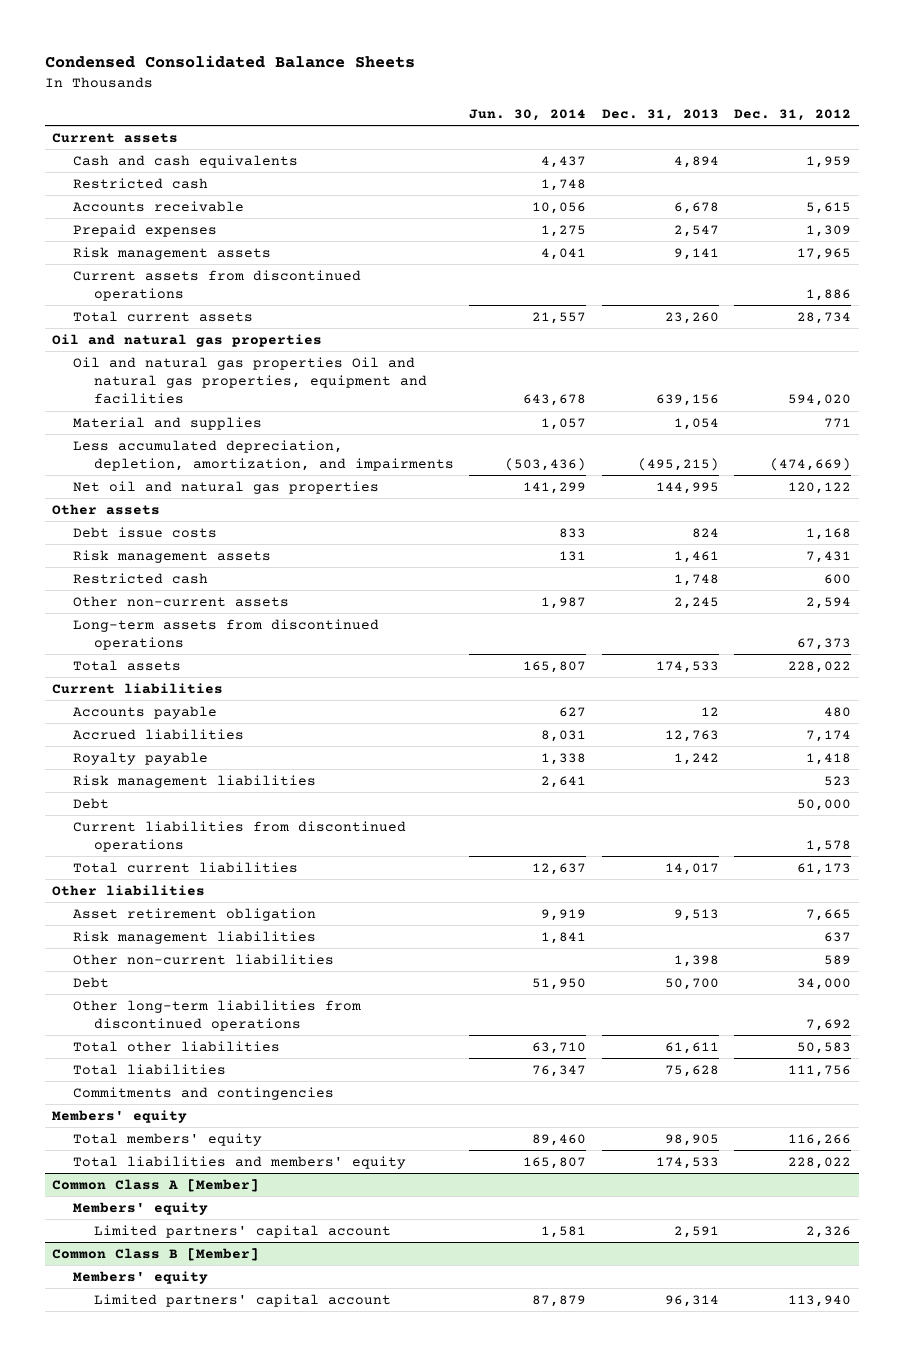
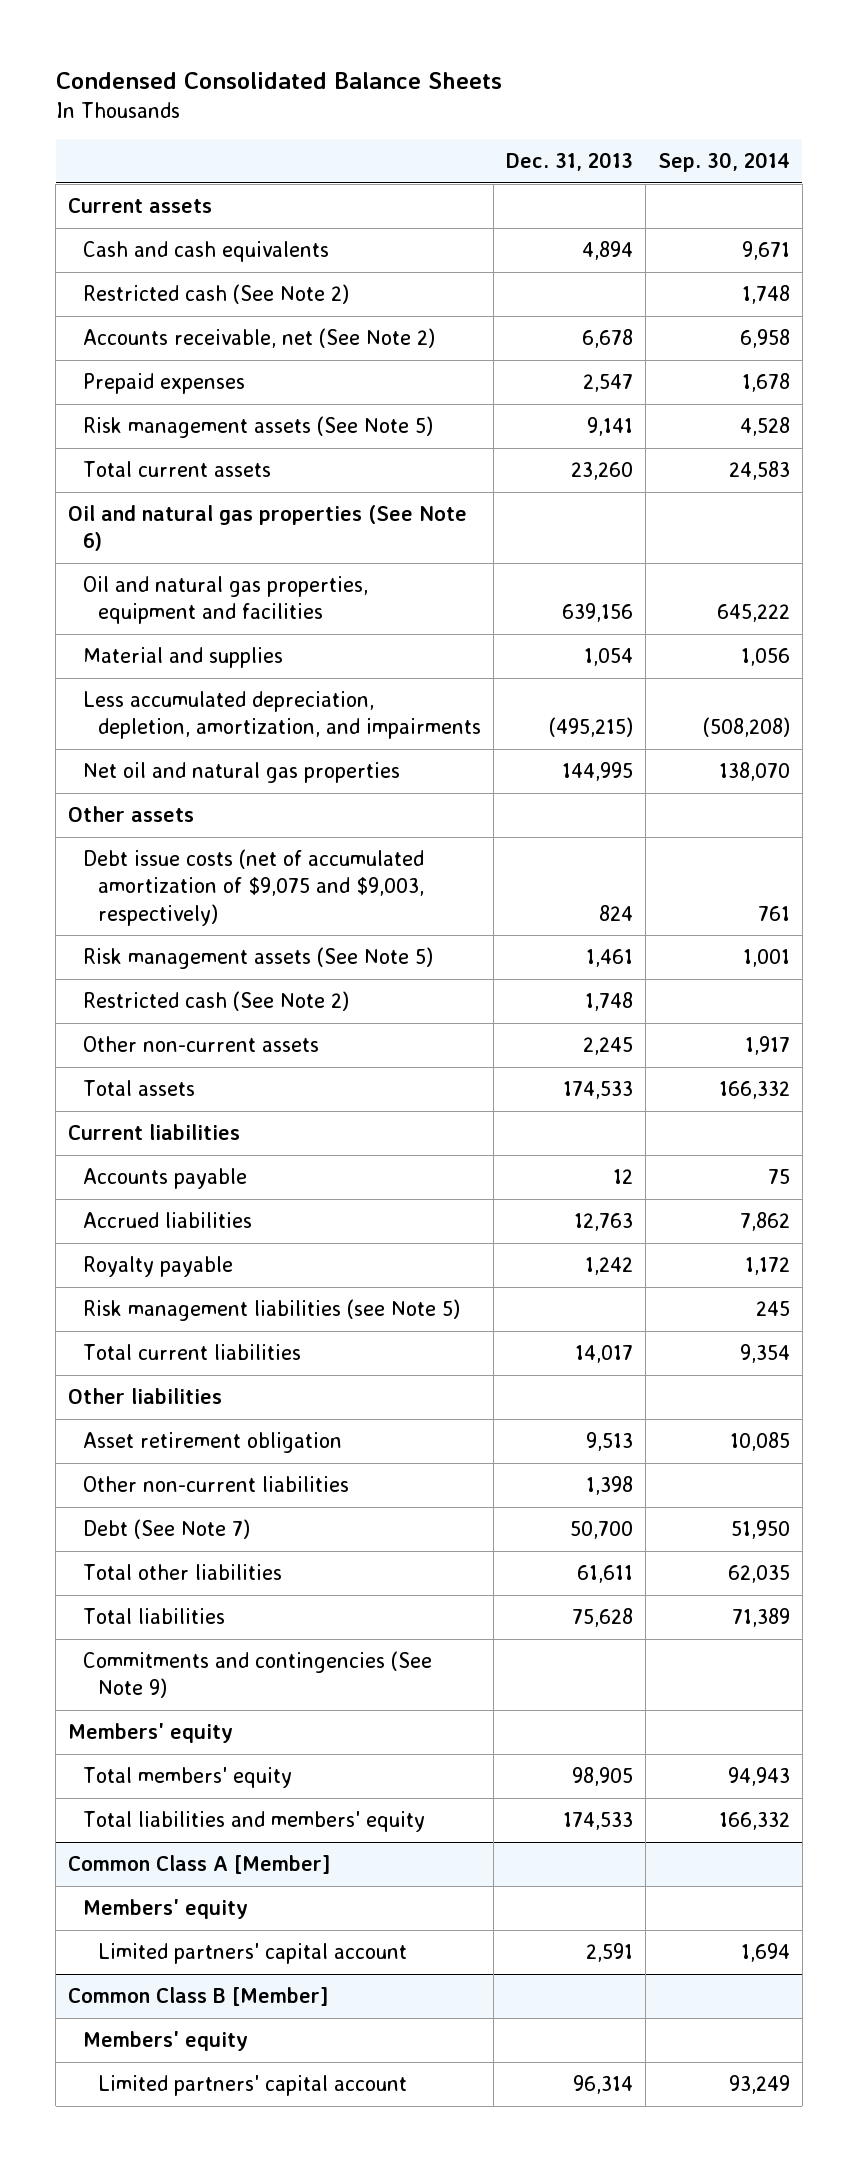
- | Jun. 30, 2014 | Dec. 31, 2013 | Dec. 31, 2012
+ | Dec. 31, 2013 | Sep. 30, 2014
- Restricted cash | 1,748 | |
- Accounts receivable | 10,056 | 6,678 | 5,615
+ Restricted cash (See Note 2) | | 1,748
+ Accounts receivable, net (See Note 2) | 6,678 | 6,958
- Risk management assets | 4,041 | 9,141 | 17,965
- Current assets from discontinued operations | | | 1,886
+ Risk management assets (See Note 5) | 9,141 | 4,528
- Oil and natural gas properties
- Oil and natural gas properties Oil and natural gas properties, equipment and facilities | 643,678 | 639,156 | 594,020
+ Oil and natural gas properties (See Note 6)
+ Oil and natural gas properties, equipment and facilities | 639,156 | 645,222
- Debt issue costs | 833 | 824 | 1,168
- Risk management assets | 131 | 1,461 | 7,431
- Restricted cash | | 1,748 | 600
+ Debt issue costs (net of accumulated amortization of $9,075 and $9,003, respectively) | 824 | 761
+ Risk management assets (See Note 5) | 1,461 | 1,001
+ Restricted cash (See Note 2) | 1,748 |
- Long-term assets from discontinued operations | | | 67,373
- Risk management liabilities | 2,641 | | 523
- Debt | | | 50,000
- Current liabilities from discontinued operations | | | 1,578
+ Risk management liabilities (see Note 5) | | 245
- Risk management liabilities | 1,841 | | 637
- Debt | 51,950 | 50,700 | 34,000
- Other long-term liabilities from discontinued operations | | | 7,692
+ Debt (See Note 7) | 50,700 | 51,950
- Commitments and contingencies
+ Commitments and contingencies (See Note 9)

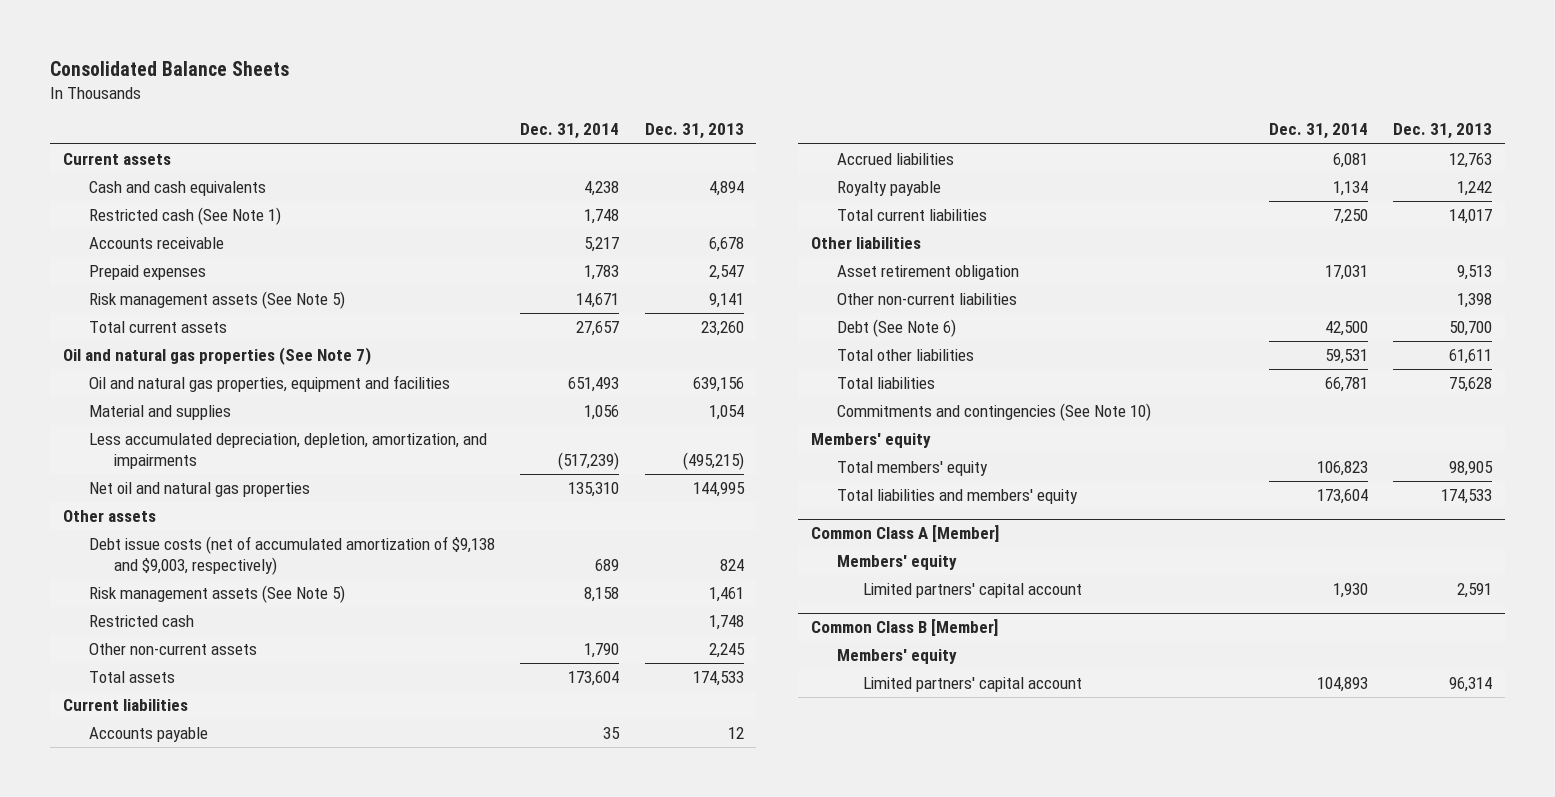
- Condensed Consolidated Balance Sheets
+ Consolidated Balance Sheets
- | Dec. 31, 2013 | Sep. 30, 2014
+ | Dec. 31, 2014 | Dec. 31, 2013
- Restricted cash (See Note 2) | | 1,748
- Accounts receivable, net (See Note 2) | 6,678 | 6,958
+ Restricted cash (See Note 1) | 1,748 |
+ Accounts receivable | 5,217 | 6,678
- Oil and natural gas properties (See Note 6)
+ Oil and natural gas properties (See Note 7)
- Debt issue costs (net of accumulated amortization of $9,075 and $9,003, respectively) | 824 | 761
+ Debt issue costs (net of accumulated amortization of $9,138 and $9,003, respectively) | 689 | 824
- Restricted cash (See Note 2) | 1,748 |
+ Restricted cash | | 1,748
- Risk management liabilities (see Note 5) | | 245
- Debt (See Note 7) | 50,700 | 51,950
+ Debt (See Note 6) | 42,500 | 50,700
- Commitments and contingencies (See Note 9)
+ Commitments and contingencies (See Note 10)

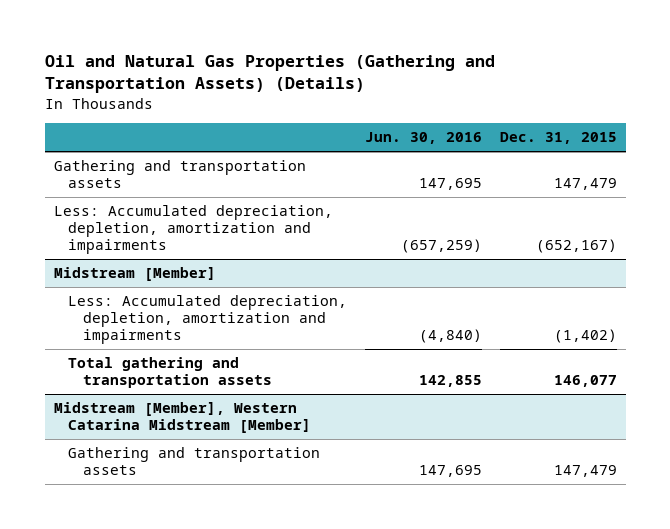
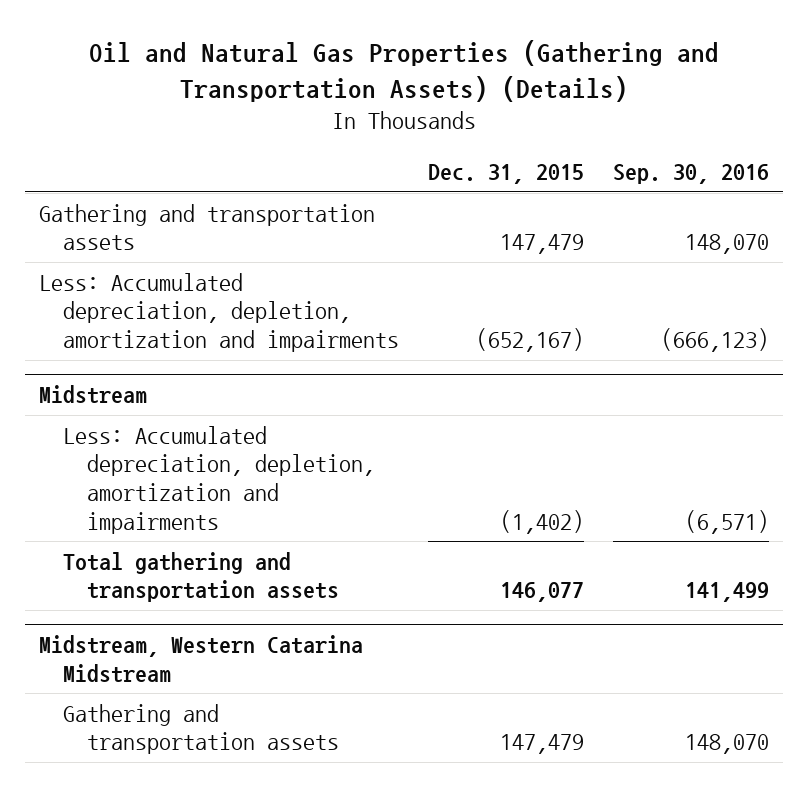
- | Jun. 30, 2016 | Dec. 31, 2015
+ | Dec. 31, 2015 | Sep. 30, 2016
- Midstream [Member]
+ Midstream
- Midstream [Member], Western Catarina Midstream [Member]
+ Midstream, Western Catarina Midstream

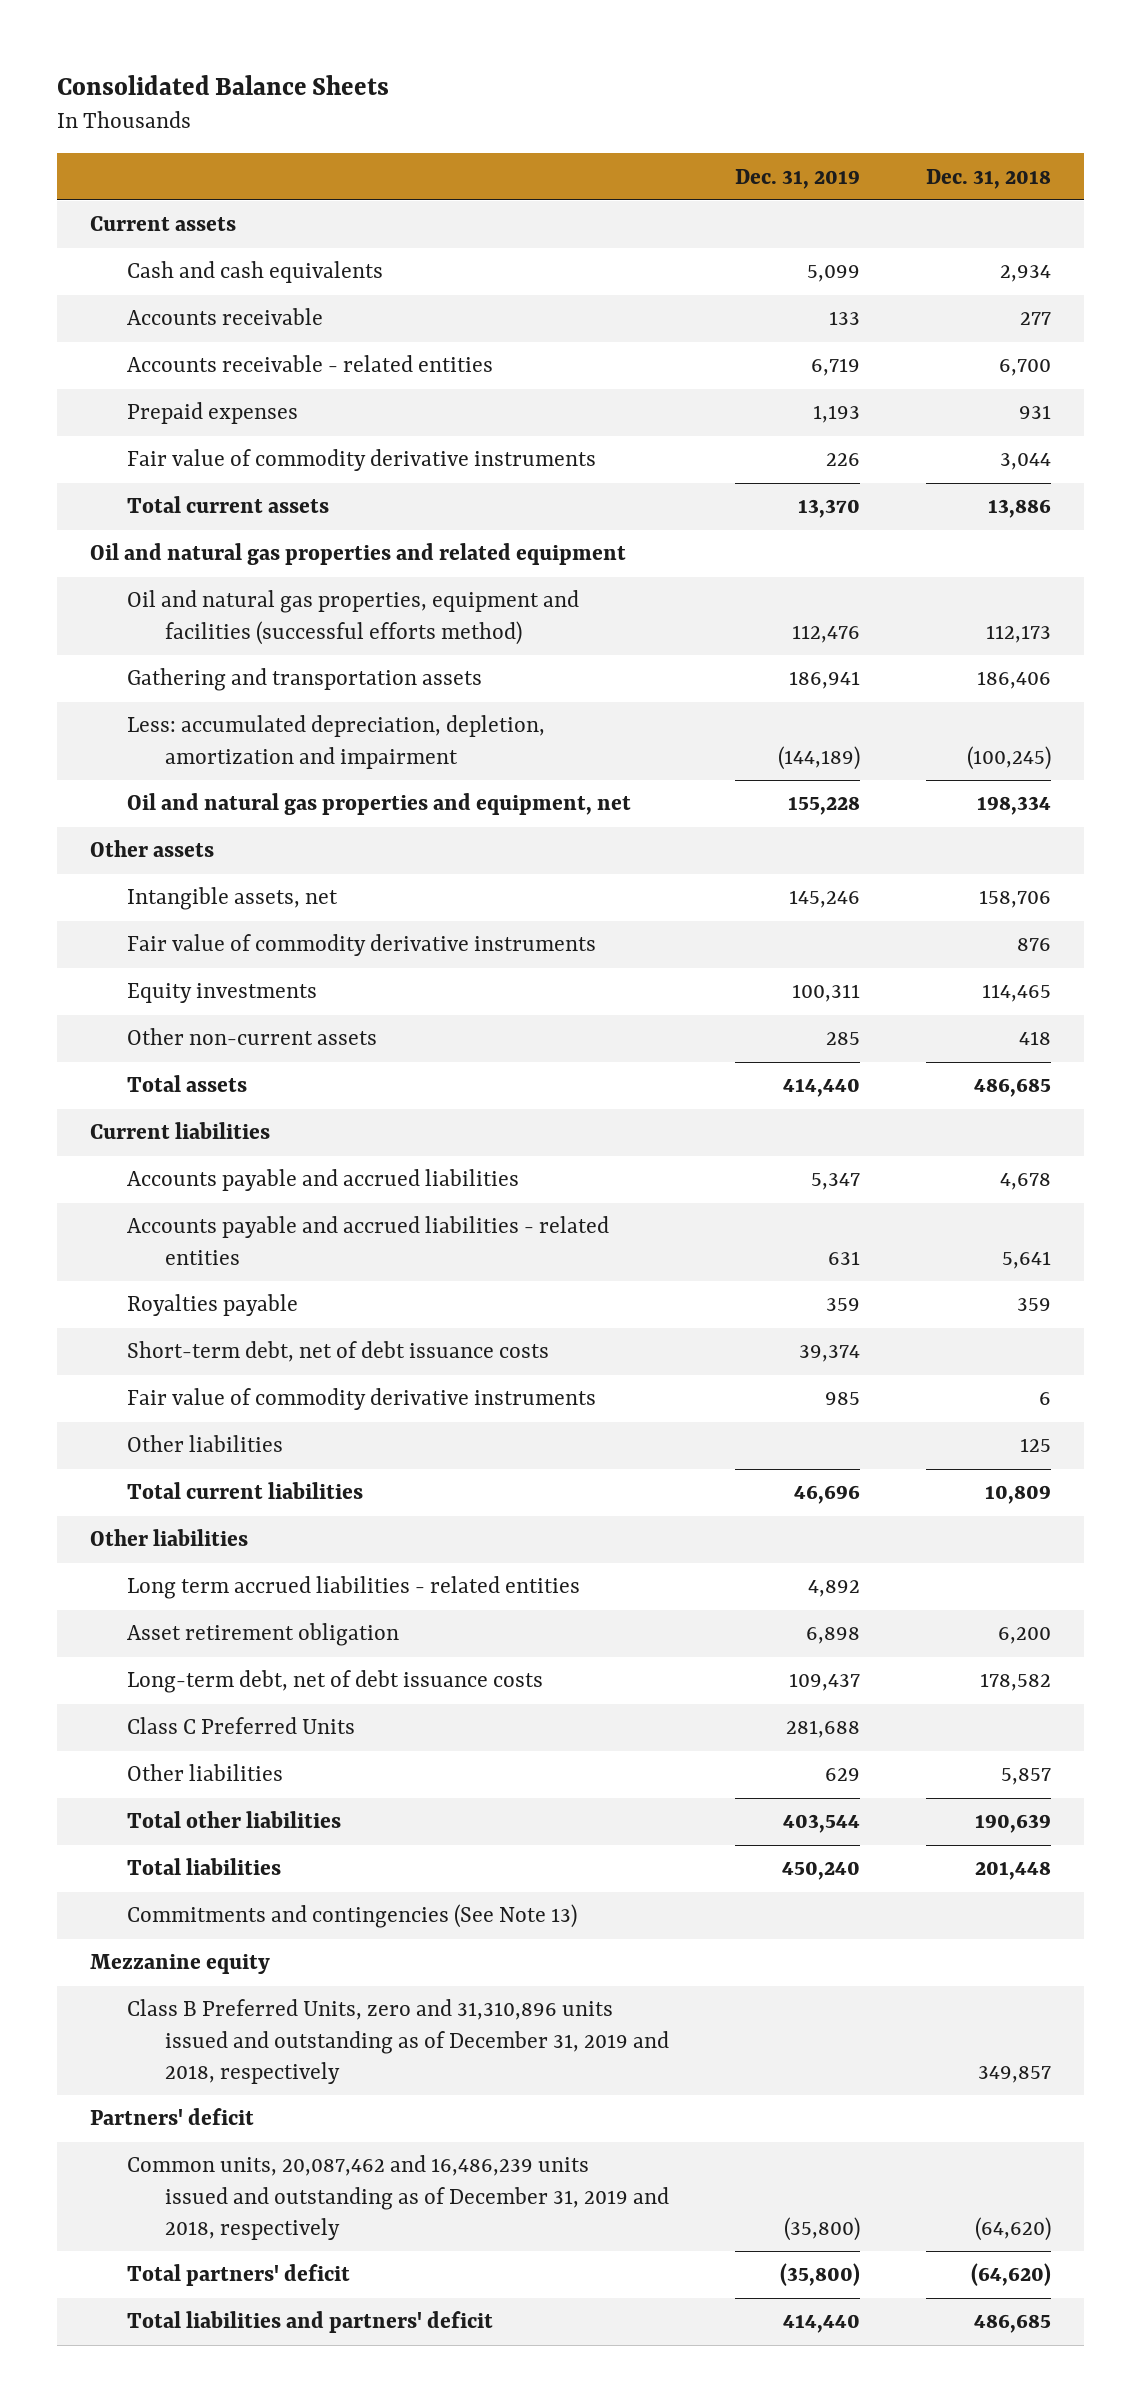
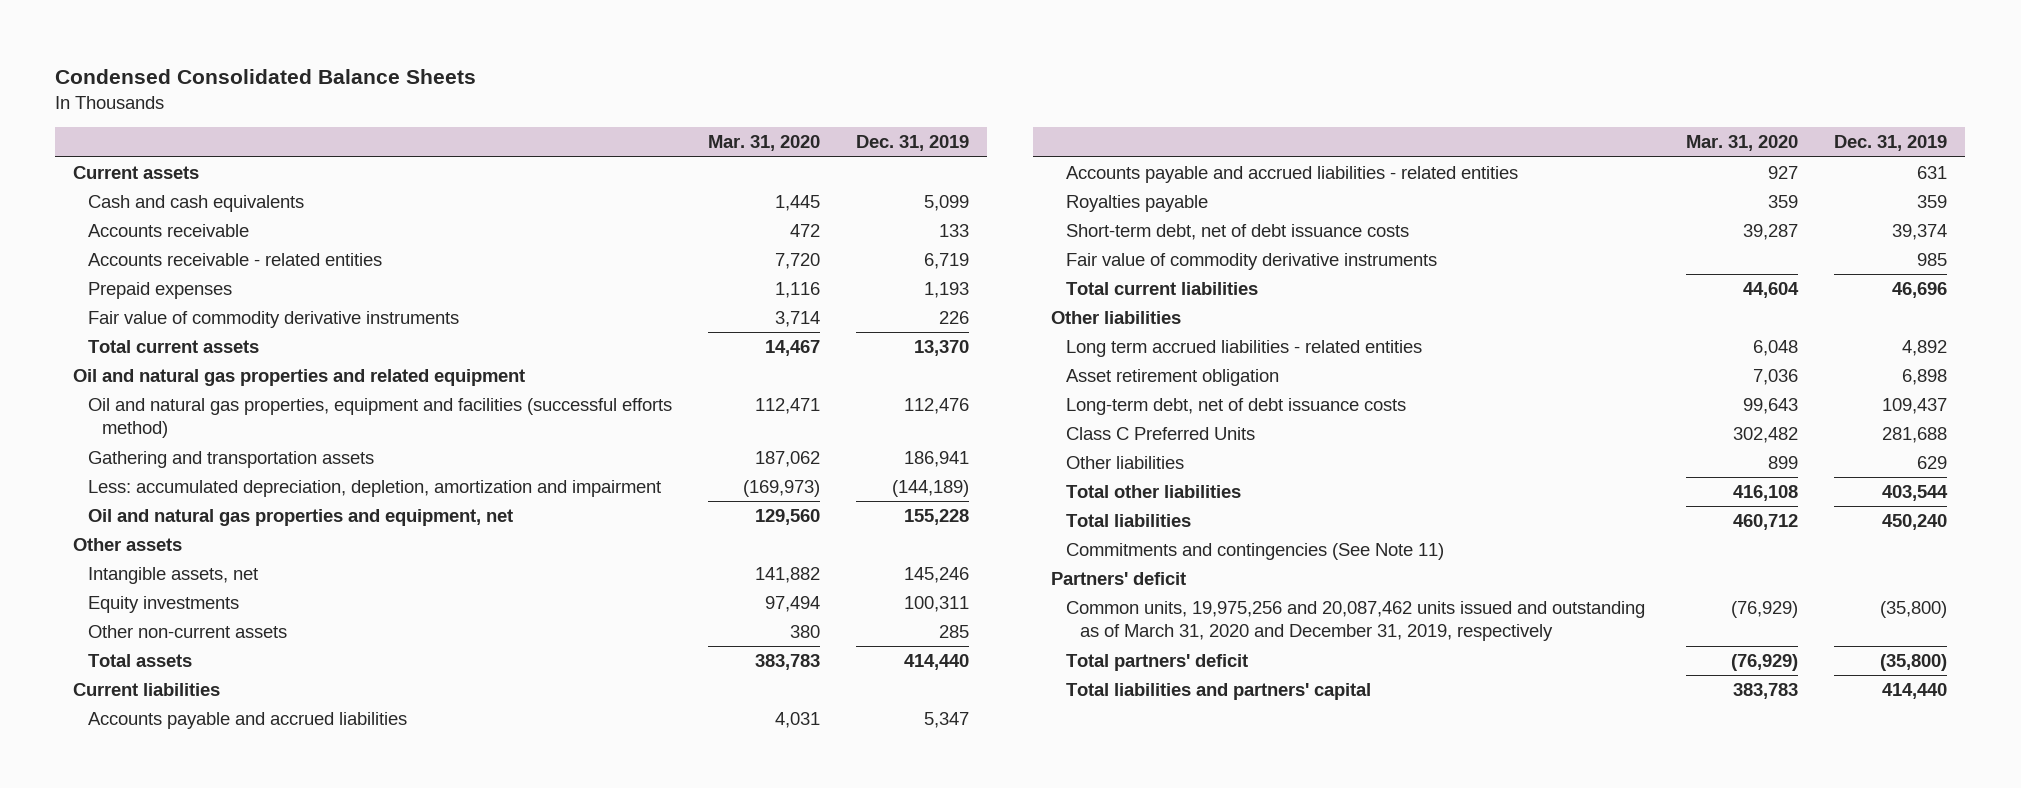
- Consolidated Balance Sheets
+ Condensed Consolidated Balance Sheets
- | Dec. 31, 2019 | Dec. 31, 2018
+ | Mar. 31, 2020 | Dec. 31, 2019
- Fair value of commodity derivative instruments | | 876
- Other liabilities | | 125
- Commitments and contingencies (See Note 13)
- Mezzanine equity
- Class B Preferred Units, zero and 31,310,896 units issued and outstanding as of December 31, 2019 and 2018, respectively | | 349,857
+ Commitments and contingencies (See Note 11)
- Common units, 20,087,462 and 16,486,239 units issued and outstanding as of December 31, 2019 and 2018, respectively | (35,800) | (64,620)
+ Common units, 19,975,256 and 20,087,462 units issued and outstanding as of March 31, 2020 and December 31, 2019, respectively | (76,929) | (35,800)
- Total liabilities and partners' deficit | 414,440 | 486,685
+ Total liabilities and partners' capital | 383,783 | 414,440

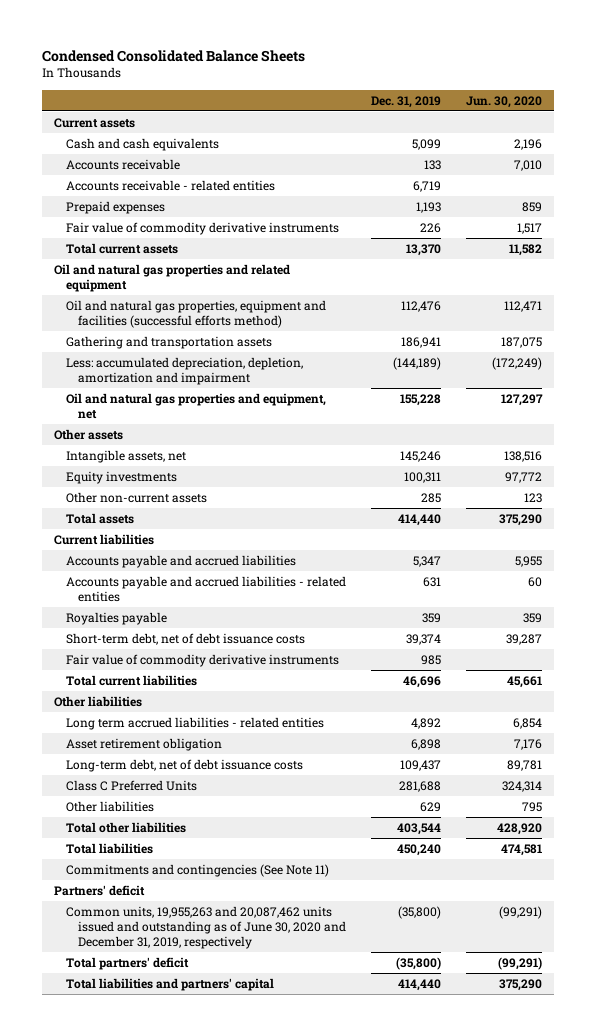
- | Mar. 31, 2020 | Dec. 31, 2019
+ | Dec. 31, 2019 | Jun. 30, 2020
- Common units, 19,975,256 and 20,087,462 units issued and outstanding as of March 31, 2020 and December 31, 2019, respectively | (76,929) | (35,800)
+ Common units, 19,955,263 and 20,087,462 units issued and outstanding as of June 30, 2020 and December 31, 2019, respectively | (35,800) | (99,291)

